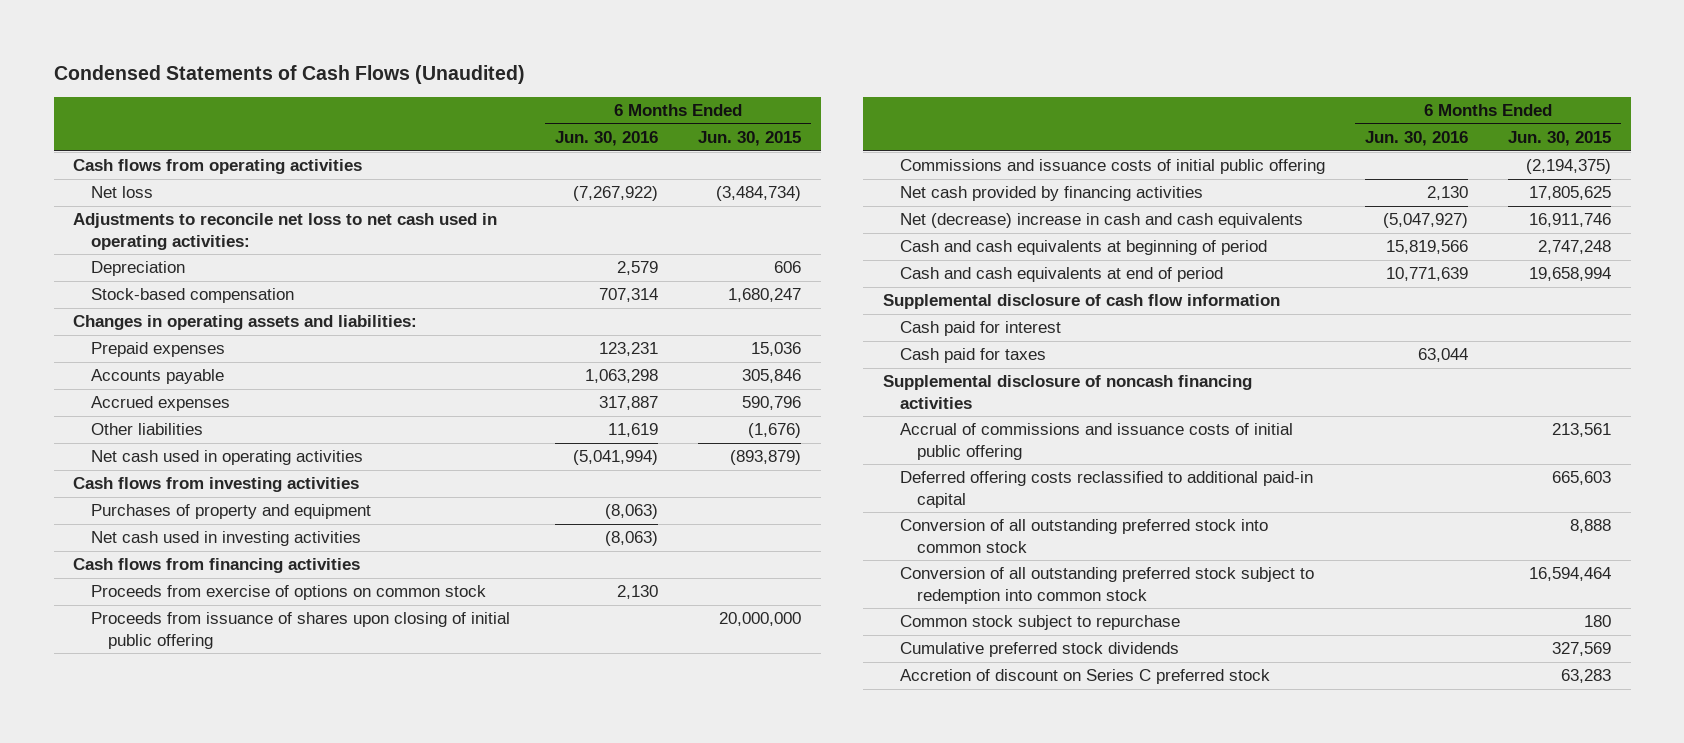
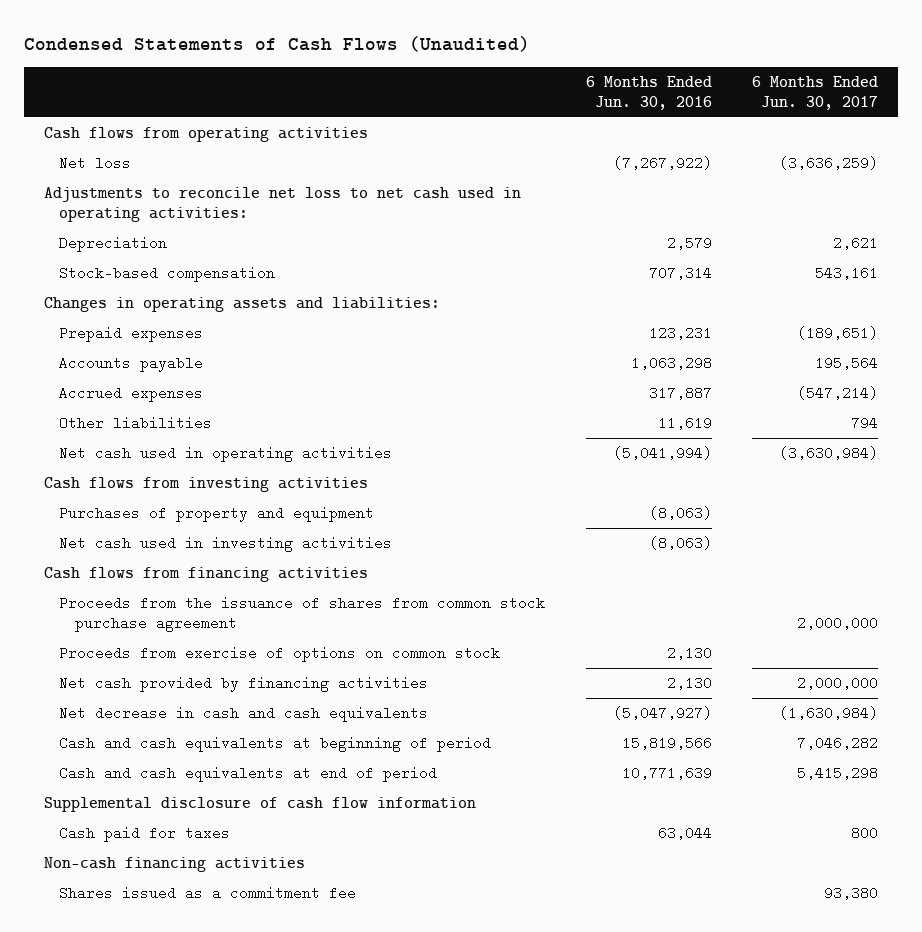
- | 6 Months Ended Jun. 30, 2016 | 6 Months Ended Jun. 30, 2015
+ | 6 Months Ended Jun. 30, 2016 | 6 Months Ended Jun. 30, 2017
+ Proceeds from the issuance of shares from common stock purchase agreement | | 2,000,000
- Proceeds from issuance of shares upon closing of initial public offering | | 20,000,000
- Commissions and issuance costs of initial public offering | | (2,194,375)
- Net (decrease) increase in cash and cash equivalents | (5,047,927) | 16,911,746
+ Net decrease in cash and cash equivalents | (5,047,927) | (1,630,984)
- Cash paid for interest
- Supplemental disclosure of noncash financing activities
- Accrual of commissions and issuance costs of initial public offering | | 213,561
- Deferred offering costs reclassified to additional paid-in capital | | 665,603
- Conversion of all outstanding preferred stock into common stock | | 8,888
- Conversion of all outstanding preferred stock subject to redemption into common stock | | 16,594,464
- Common stock subject to repurchase | | 180
- Cumulative preferred stock dividends | | 327,569
- Accretion of discount on Series C preferred stock | | 63,283
+ Non-cash financing activities
+ Shares issued as a commitment fee | | 93,380

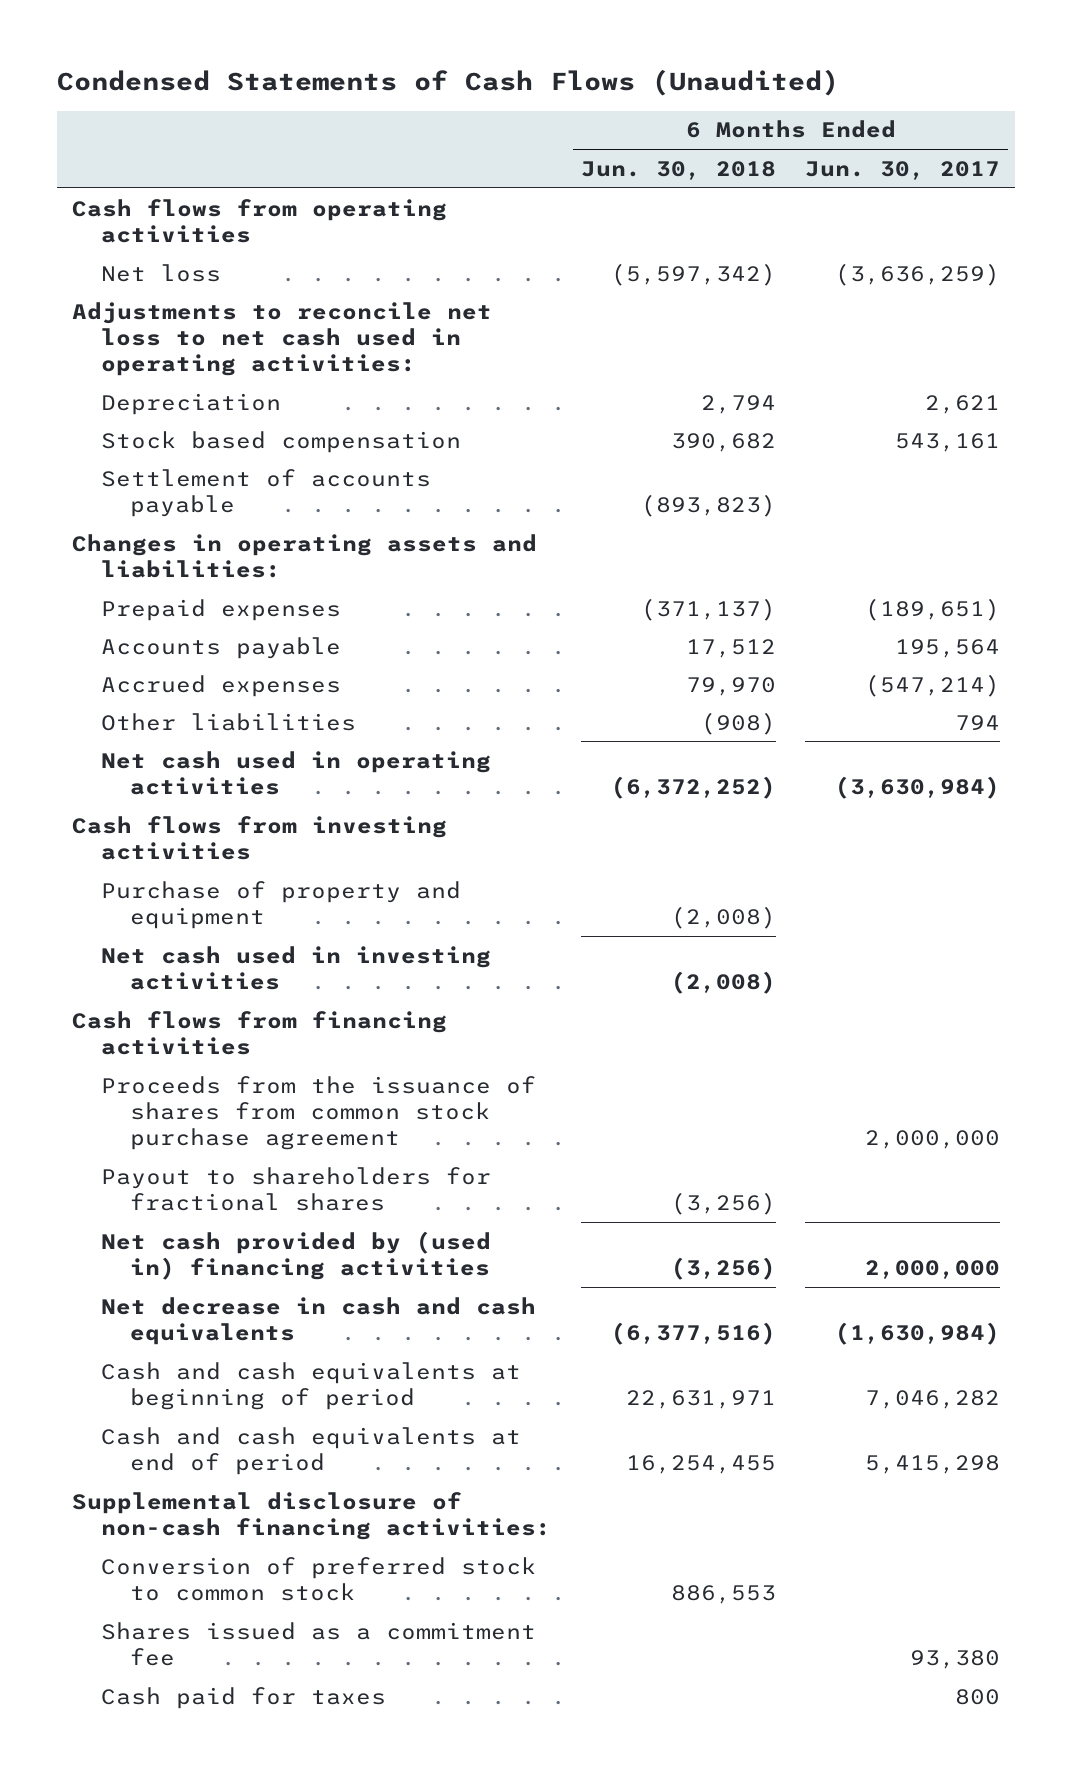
- | 6 Months Ended Jun. 30, 2016 | 6 Months Ended Jun. 30, 2017
+ | 6 Months Ended Jun. 30, 2018 | 6 Months Ended Jun. 30, 2017
- Stock-based compensation | 707,314 | 543,161
+ Stock based compensation | 390,682 | 543,161
+ Settlement of accounts payable | (893,823) |
- Purchases of property and equipment | (8,063) |
+ Purchase of property and equipment | (2,008) |
- Proceeds from exercise of options on common stock | 2,130 |
- Net cash provided by financing activities | 2,130 | 2,000,000
+ Payout to shareholders for fractional shares | (3,256) |
+ Net cash provided by (used in) financing activities | (3,256) | 2,000,000
- Supplemental disclosure of cash flow information
- Non-cash financing activities
+ Supplemental disclosure of non-cash financing activities:
+ Conversion of preferred stock to common stock | 886,553 |
moved down: Cash paid for taxes | | 800

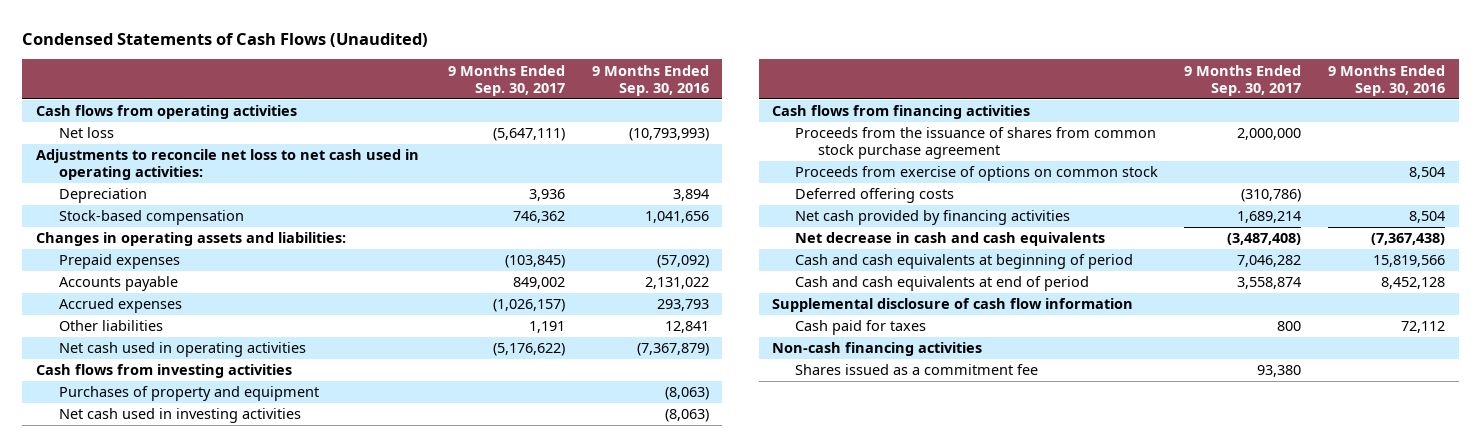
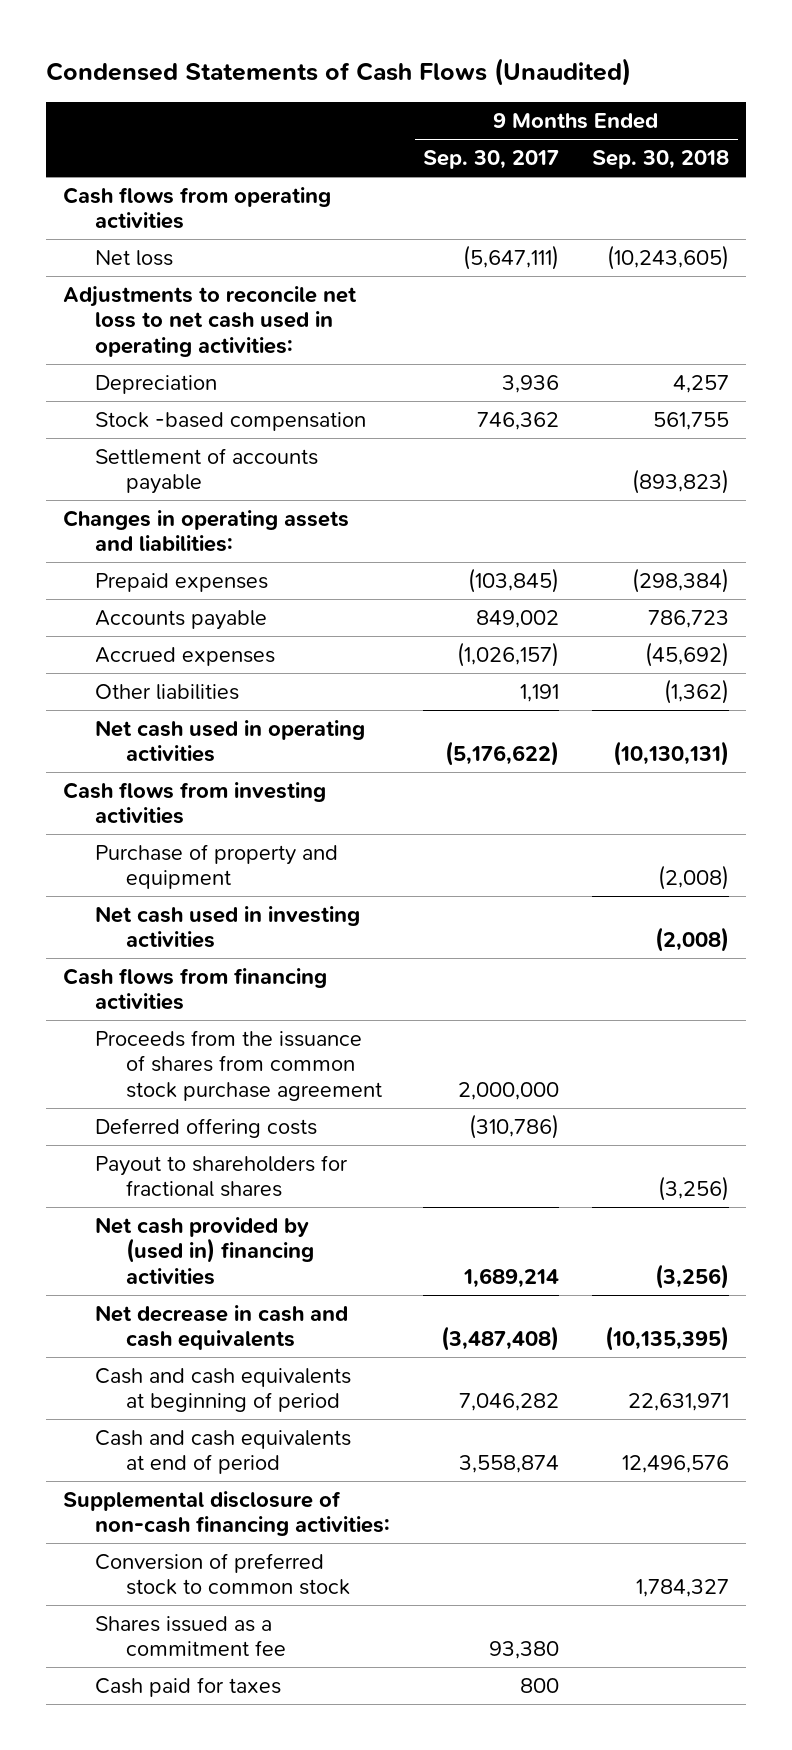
- | 9 Months Ended Sep. 30, 2017 | 9 Months Ended Sep. 30, 2016
+ | 9 Months Ended Sep. 30, 2017 | 9 Months Ended Sep. 30, 2018
- Stock-based compensation | 746,362 | 1,041,656
+ Stock -based compensation | 746,362 | 561,755
+ Settlement of accounts payable | | (893,823)
- Purchases of property and equipment | | (8,063)
+ Purchase of property and equipment | | (2,008)
- Proceeds from exercise of options on common stock | | 8,504
- Net cash provided by financing activities | 1,689,214 | 8,504
+ Payout to shareholders for fractional shares | | (3,256)
+ Net cash provided by (used in) financing activities | 1,689,214 | (3,256)
- Supplemental disclosure of cash flow information
- Non-cash financing activities
+ Supplemental disclosure of non-cash financing activities:
+ Conversion of preferred stock to common stock | | 1,784,327
moved down: Cash paid for taxes | 800 |

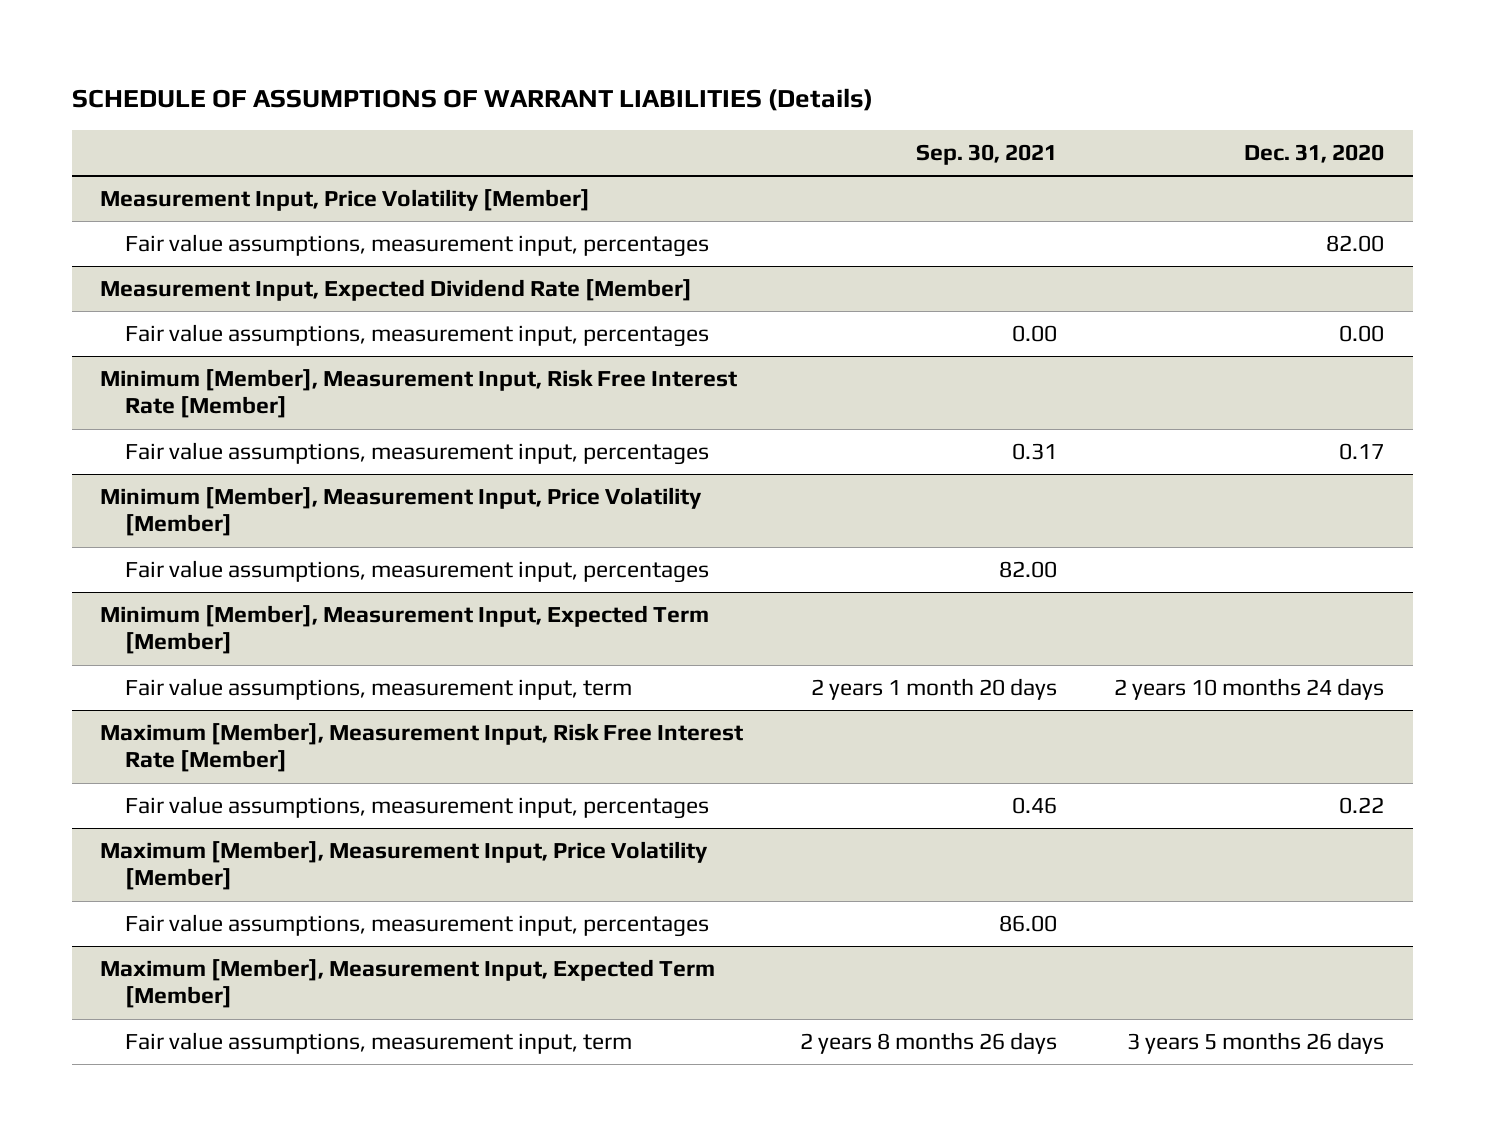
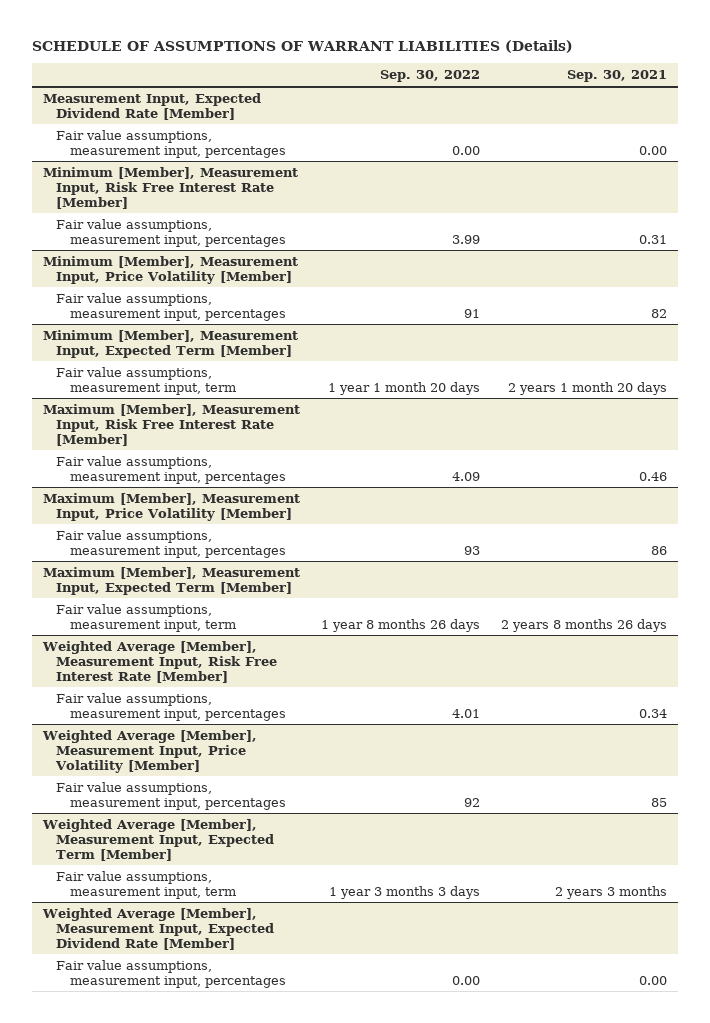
- | Sep. 30, 2021 | Dec. 31, 2020
+ | Sep. 30, 2022 | Sep. 30, 2021
- Measurement Input, Price Volatility [Member]
- Fair value assumptions, measurement input, percentages | | 82.00
@ Minimum [Member], Measurement Input, Price Volatility [Member]
- Fair value assumptions, measurement input, percentages | 82.00 |
+ Fair value assumptions, measurement input, percentages | 91 | 82
@ Maximum [Member], Measurement Input, Price Volatility [Member]
- Fair value assumptions, measurement input, percentages | 86.00 |
+ Fair value assumptions, measurement input, percentages | 93 | 86
+ Weighted Average [Member], Measurement Input, Risk Free Interest Rate [Member]
+ Fair value assumptions, measurement input, percentages | 4.01 | 0.34
+ Weighted Average [Member], Measurement Input, Price Volatility [Member]
+ Fair value assumptions, measurement input, percentages | 92 | 85
+ Weighted Average [Member], Measurement Input, Expected Term [Member]
+ Fair value assumptions, measurement input, term | 1 year 3 months 3 days | 2 years 3 months
+ Weighted Average [Member], Measurement Input, Expected Dividend Rate [Member]
+ Fair value assumptions, measurement input, percentages | 0.00 | 0.00

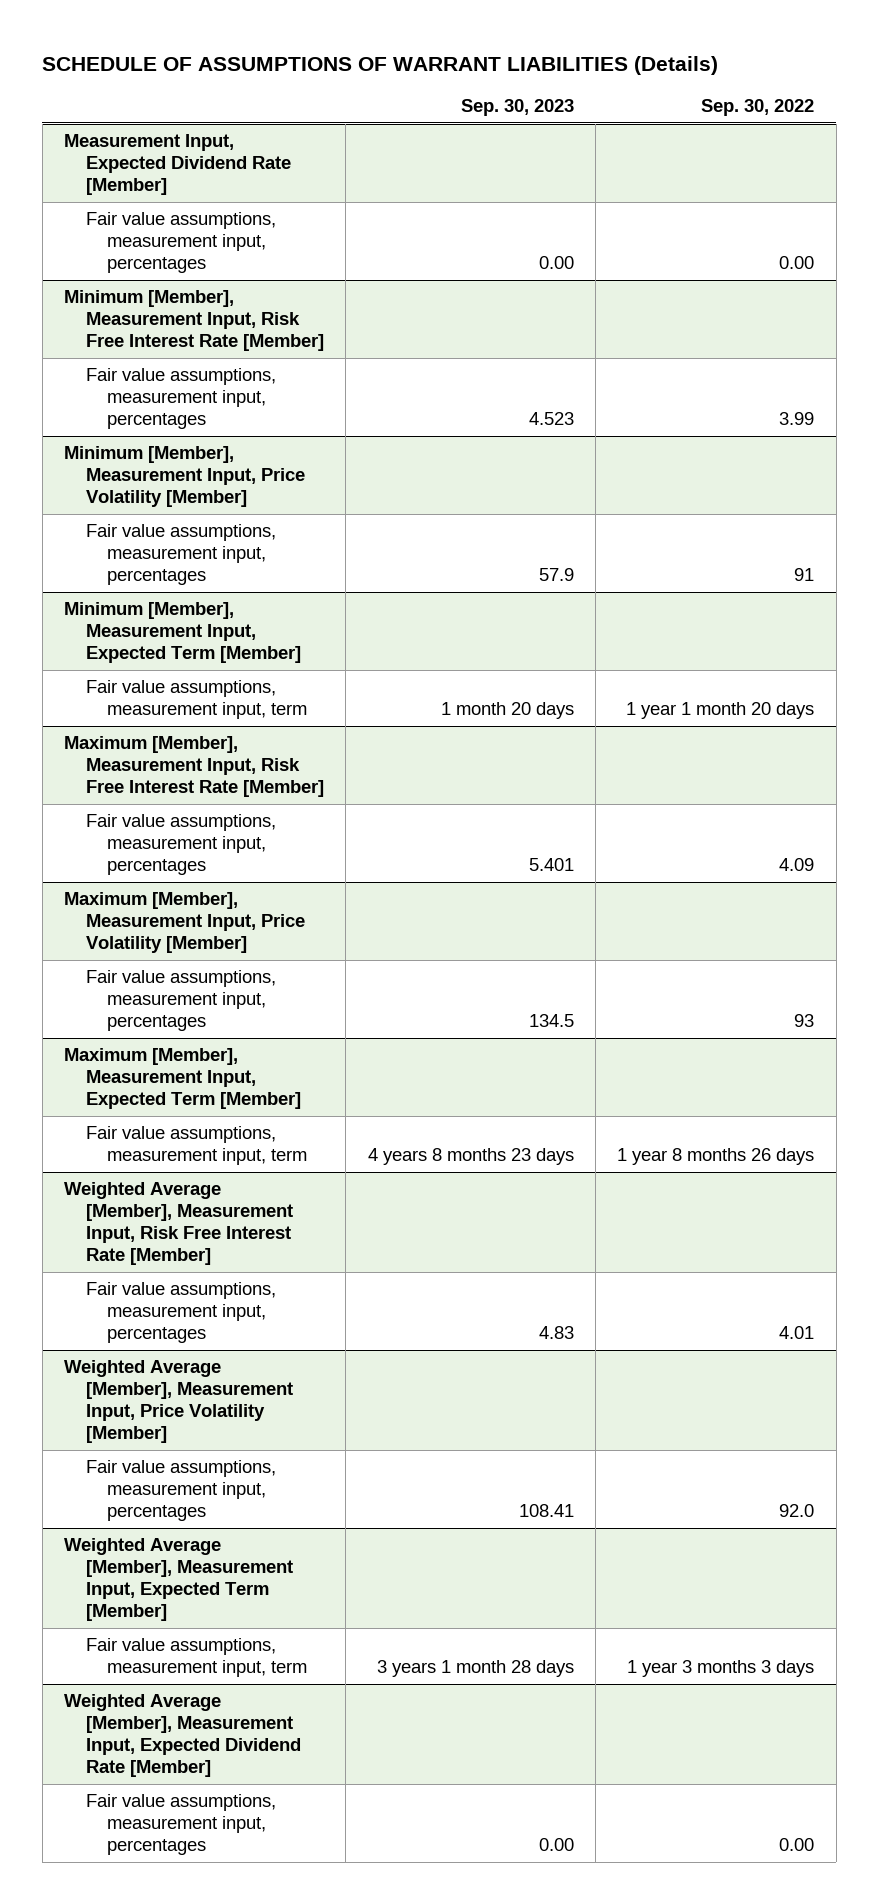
- | Sep. 30, 2022 | Sep. 30, 2021
+ | Sep. 30, 2023 | Sep. 30, 2022
@ Weighted Average [Member], Measurement Input, Price Volatility [Member]
- Fair value assumptions, measurement input, percentages | 92 | 85
+ Fair value assumptions, measurement input, percentages | 108.41 | 92.0

